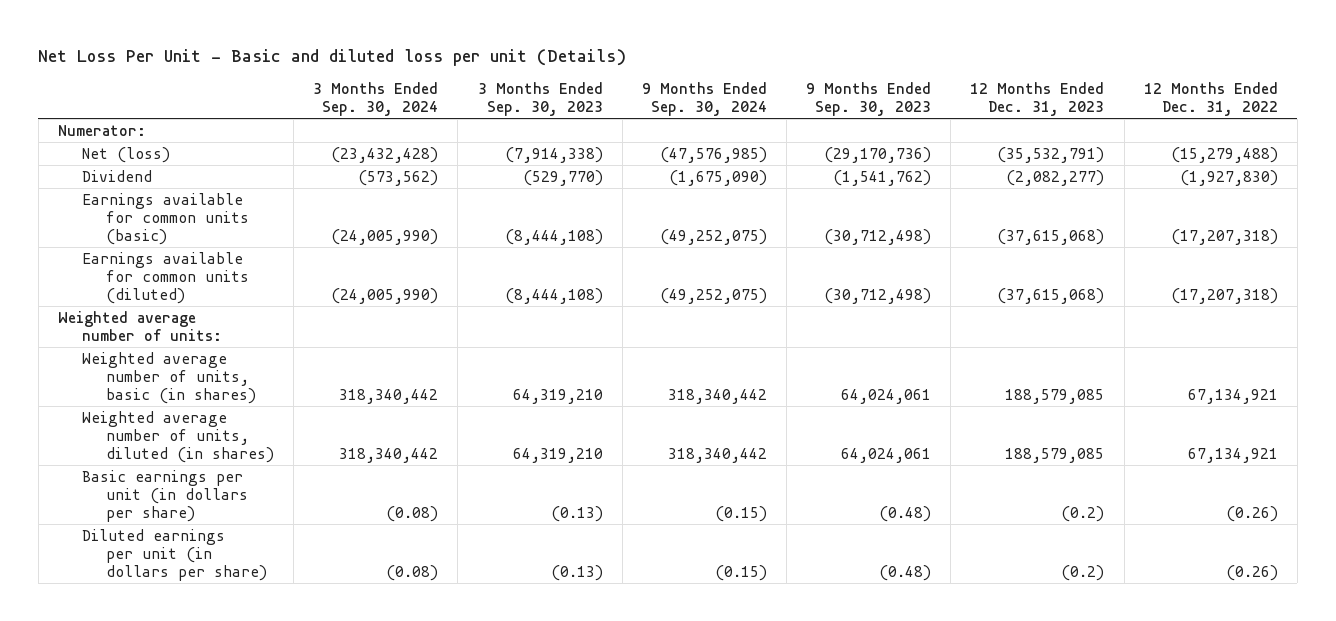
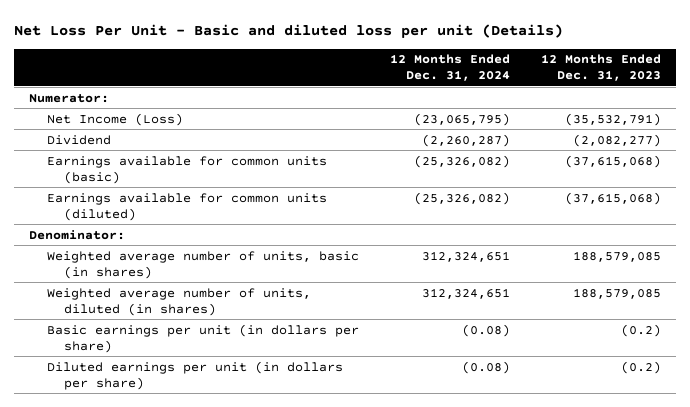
- | 3 Months Ended Sep. 30, 2024 | 3 Months Ended Sep. 30, 2023 | 9 Months Ended Sep. 30, 2024 | 9 Months Ended Sep. 30, 2023 | 12 Months Ended Dec. 31, 2023 | 12 Months Ended Dec. 31, 2022
+ | 12 Months Ended Dec. 31, 2024 | 12 Months Ended Dec. 31, 2023
- Net (loss) | (23,432,428) | (7,914,338) | (47,576,985) | (29,170,736) | (35,532,791) | (15,279,488)
+ Net Income (Loss) | (23,065,795) | (35,532,791)
- Weighted average number of units:
+ Denominator:

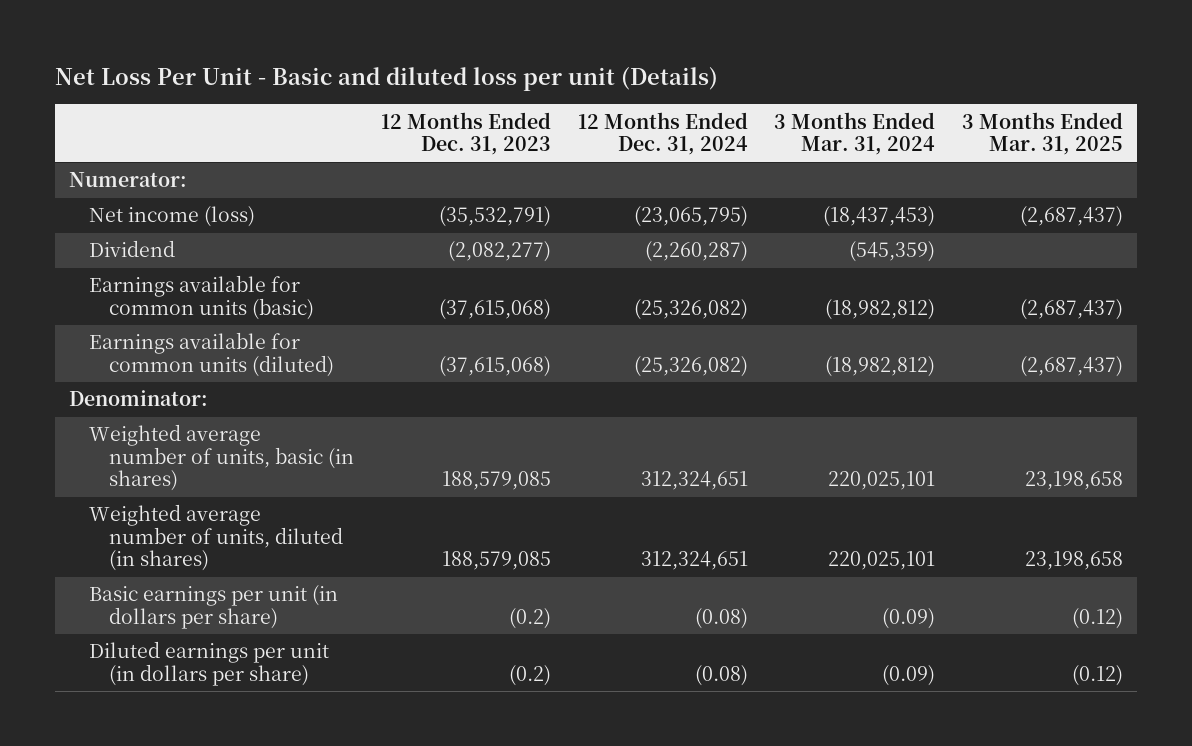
- | 12 Months Ended Dec. 31, 2024 | 12 Months Ended Dec. 31, 2023
+ | 12 Months Ended Dec. 31, 2023 | 12 Months Ended Dec. 31, 2024 | 3 Months Ended Mar. 31, 2024 | 3 Months Ended Mar. 31, 2025
- Net Income (Loss) | (23,065,795) | (35,532,791)
+ Net income (loss) | (35,532,791) | (23,065,795) | (18,437,453) | (2,687,437)

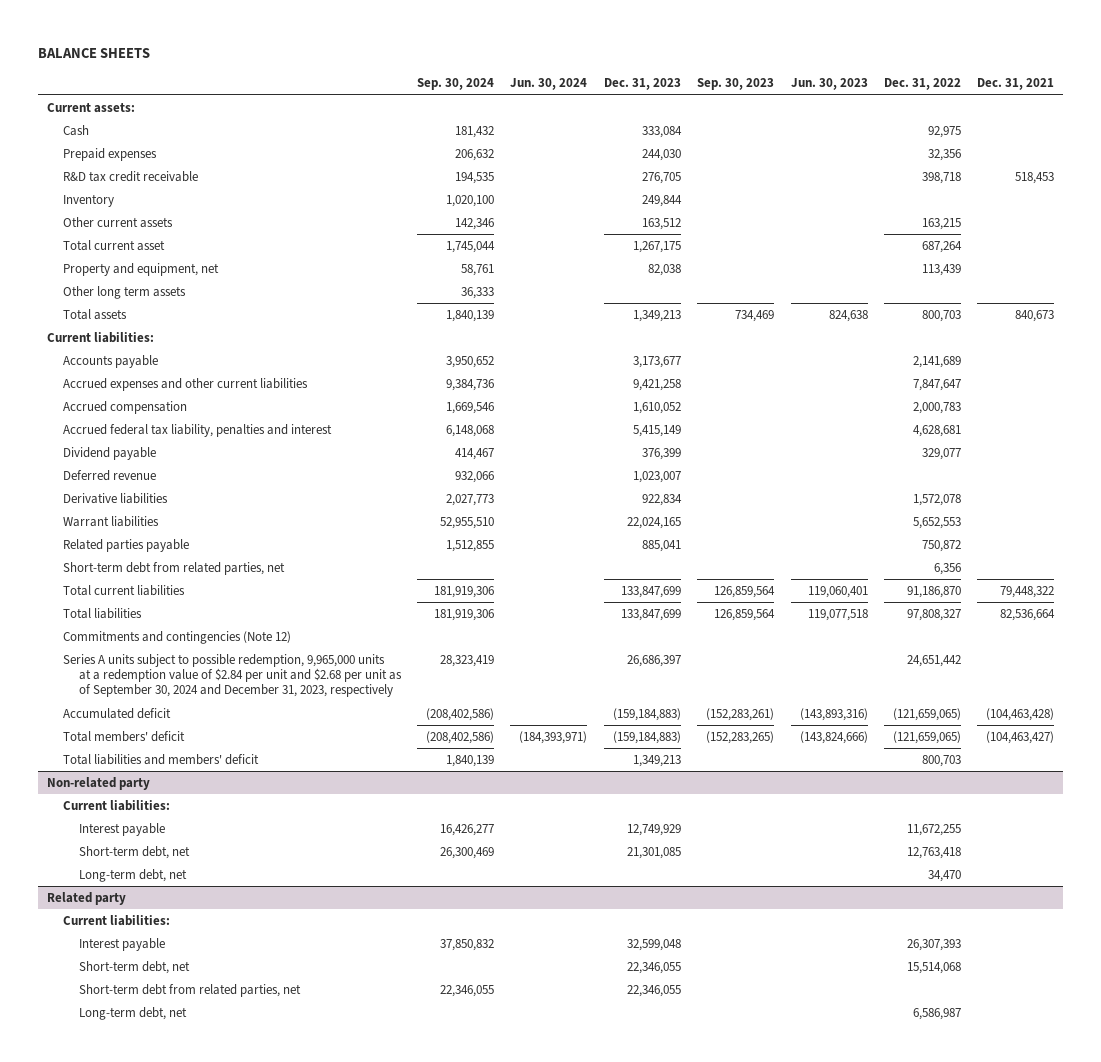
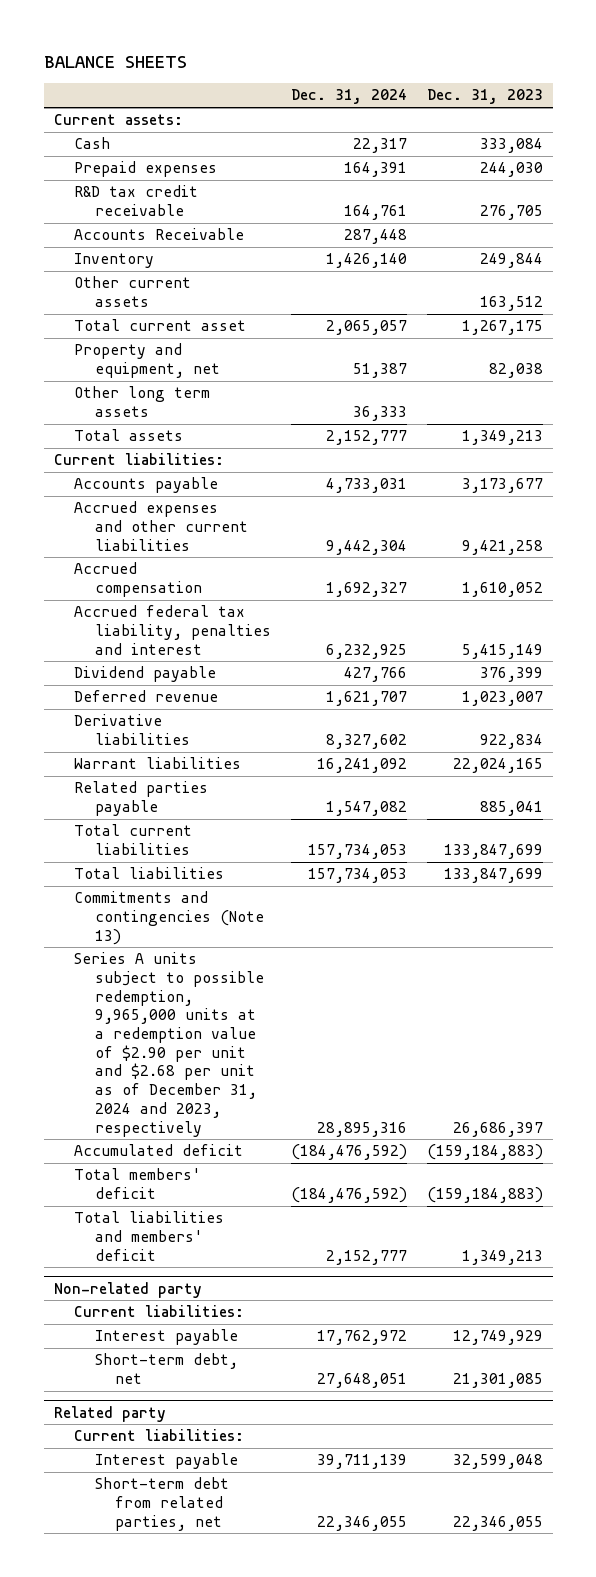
- | Sep. 30, 2024 | Jun. 30, 2024 | Dec. 31, 2023 | Sep. 30, 2023 | Jun. 30, 2023 | Dec. 31, 2022 | Dec. 31, 2021
+ | Dec. 31, 2024 | Dec. 31, 2023
+ Accounts Receivable | 287,448 |
- Short-term debt from related parties, net | | | | | | 6,356 |
- Commitments and contingencies (Note 12)
- Series A units subject to possible redemption, 9,965,000 units at a redemption value of $2.84 per unit and $2.68 per unit as of September 30, 2024 and December 31, 2023, respectively | 28,323,419 | | 26,686,397 | | | 24,651,442 |
+ Commitments and contingencies (Note 13)
+ Series A units subject to possible redemption, 9,965,000 units at a redemption value of $2.90 per unit and $2.68 per unit as of December 31, 2024 and 2023, respectively | 28,895,316 | 26,686,397
@ Non-related party
- Long-term debt, net | | | | | | 34,470 |
@ Related party
- Short-term debt, net | | | 22,346,055 | | | 15,514,068 |
- Long-term debt, net | | | | | | 6,586,987 |

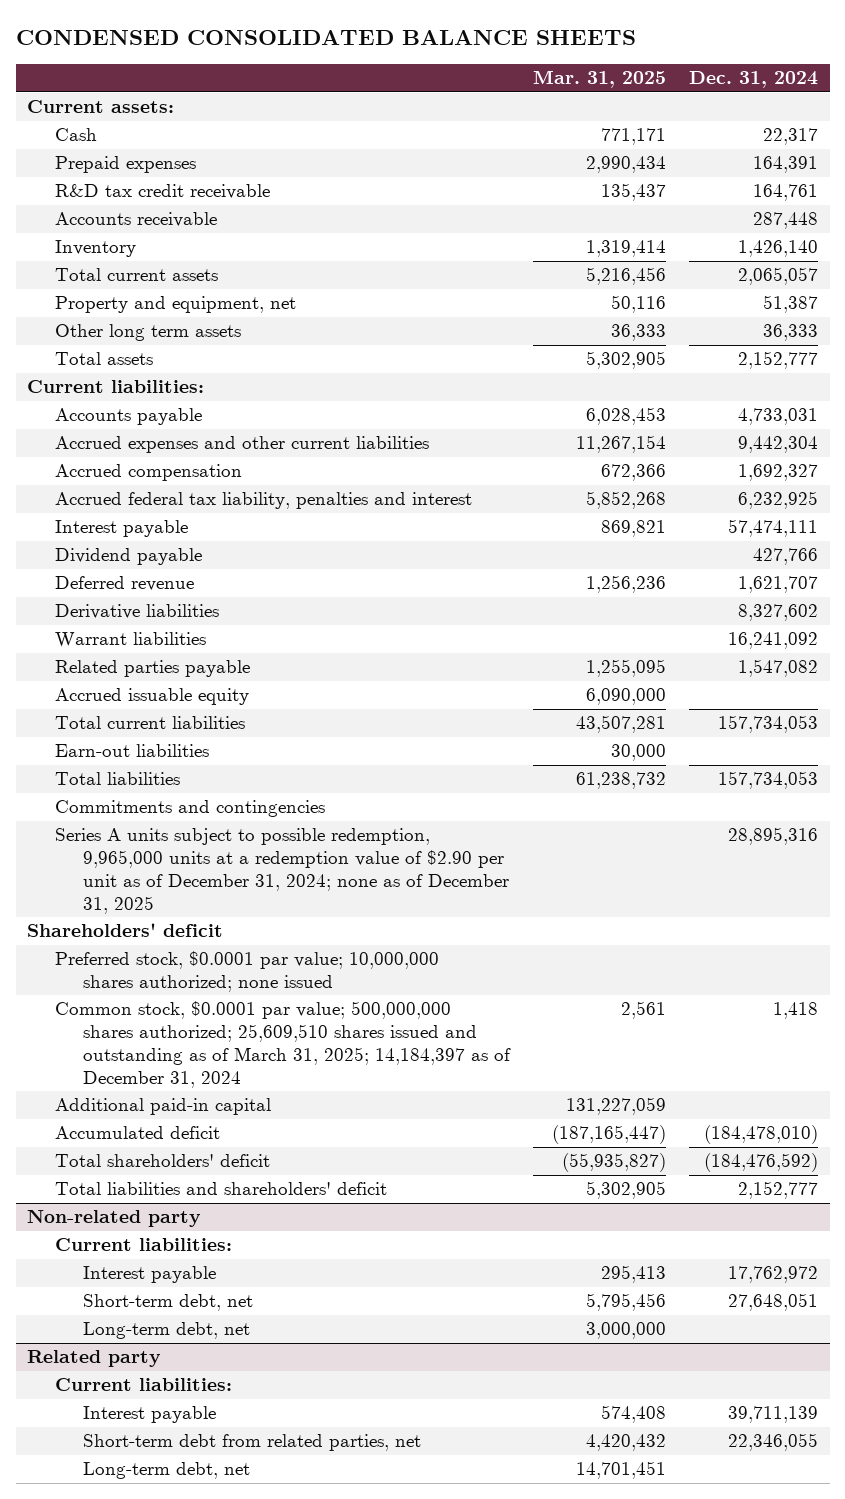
- BALANCE SHEETS
+ CONDENSED CONSOLIDATED BALANCE SHEETS
- | Dec. 31, 2024 | Dec. 31, 2023
+ | Mar. 31, 2025 | Dec. 31, 2024
- Accounts Receivable | 287,448 |
+ Accounts receivable | | 287,448
- Other current assets | | 163,512
- Total current asset | 2,065,057 | 1,267,175
+ Total current assets | 5,216,456 | 2,065,057
+ Interest payable | 869,821 | 57,474,111
+ Accrued issuable equity | 6,090,000 |
+ Earn-out liabilities | 30,000 |
- Commitments and contingencies (Note 13)
- Series A units subject to possible redemption, 9,965,000 units at a redemption value of $2.90 per unit and $2.68 per unit as of December 31, 2024 and 2023, respectively | 28,895,316 | 26,686,397
- Accumulated deficit | (184,476,592) | (159,184,883)
- Total members' deficit | (184,476,592) | (159,184,883)
- Total liabilities and members' deficit | 2,152,777 | 1,349,213
+ Commitments and contingencies
+ Series A units subject to possible redemption, 9,965,000 units at a redemption value of $2.90 per unit as of December 31, 2024; none as of December 31, 2025 | | 28,895,316
+ Shareholders' deficit
+ Preferred stock, $0.0001 par value; 10,000,000 shares authorized; none issued
+ Common stock, $0.0001 par value; 500,000,000 shares authorized; 25,609,510 shares issued and outstanding as of March 31, 2025; 14,184,397 as of December 31, 2024 | 2,561 | 1,418
+ Additional paid-in capital | 131,227,059 |
+ Accumulated deficit | (187,165,447) | (184,478,010)
+ Total shareholders' deficit | (55,935,827) | (184,476,592)
+ Total liabilities and shareholders' deficit | 5,302,905 | 2,152,777
@ Non-related party
+ Long-term debt, net | 3,000,000 |
@ Related party
+ Long-term debt, net | 14,701,451 |

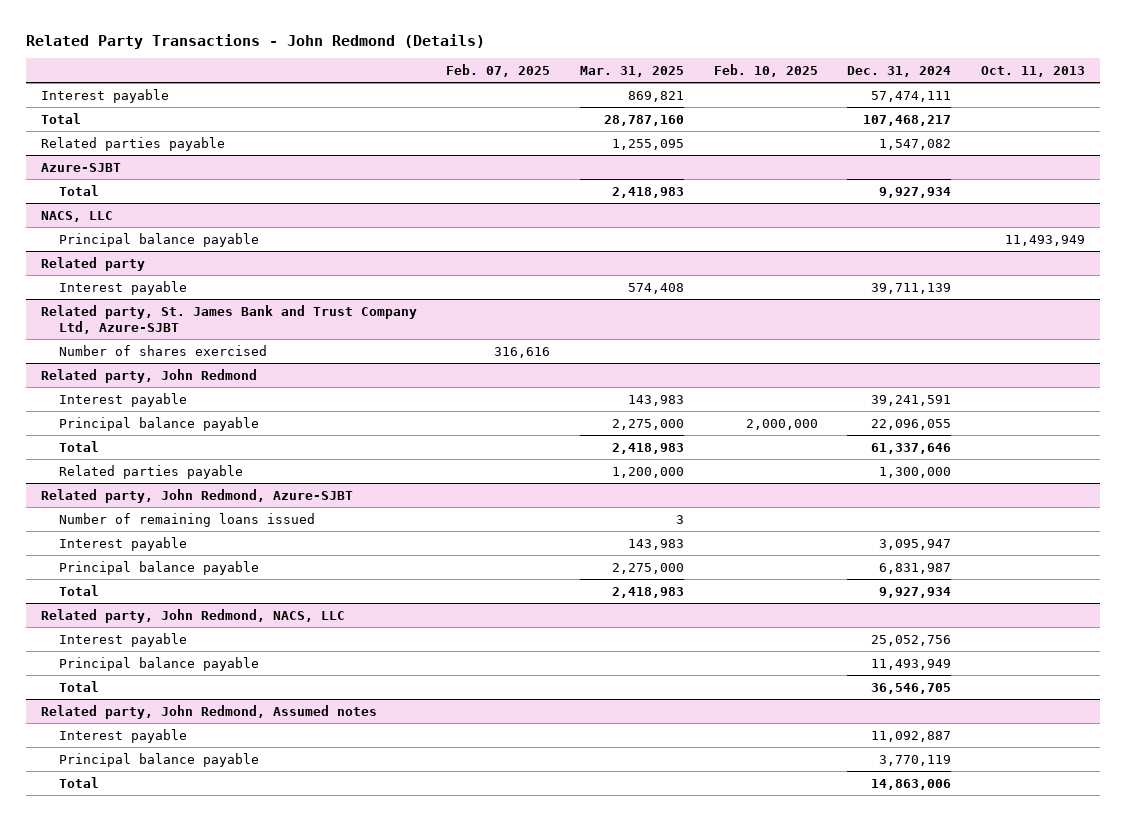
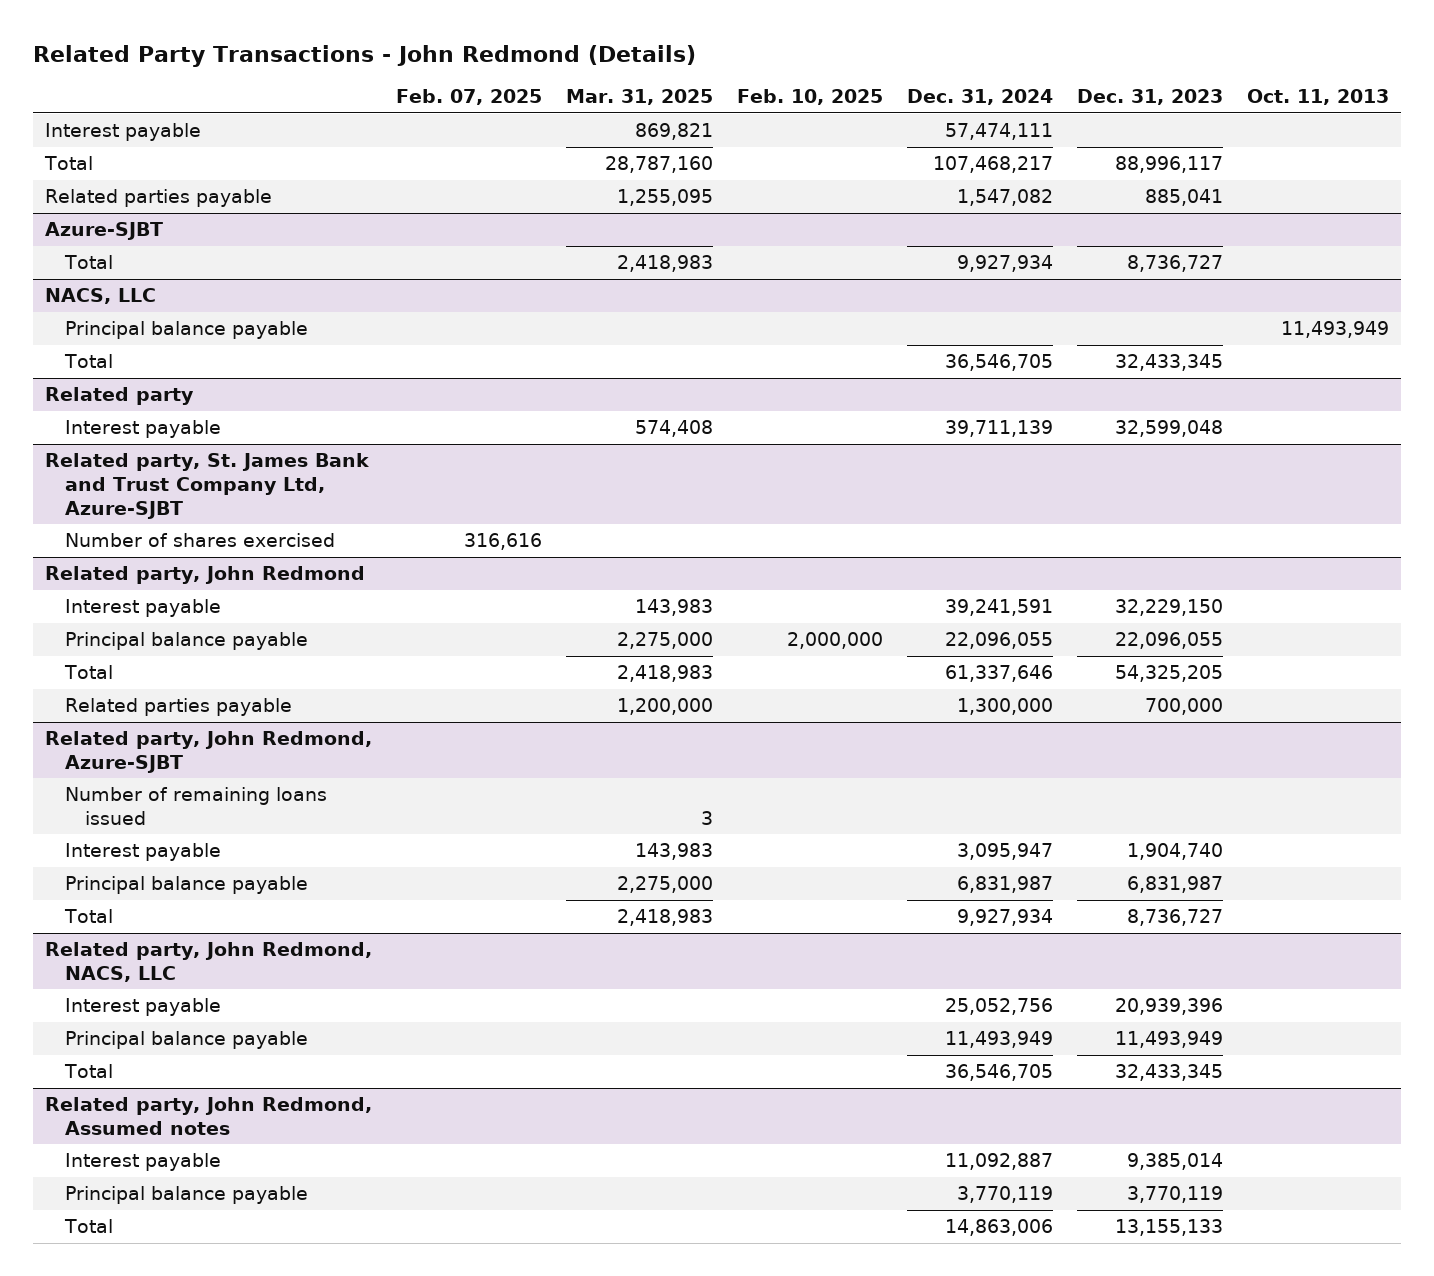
- | Feb. 07, 2025 | Mar. 31, 2025 | Feb. 10, 2025 | Dec. 31, 2024 | Oct. 11, 2013
+ | Feb. 07, 2025 | Mar. 31, 2025 | Feb. 10, 2025 | Dec. 31, 2024 | Dec. 31, 2023 | Oct. 11, 2013
@ NACS, LLC
+ Total | | | | 36,546,705 | 32,433,345 |

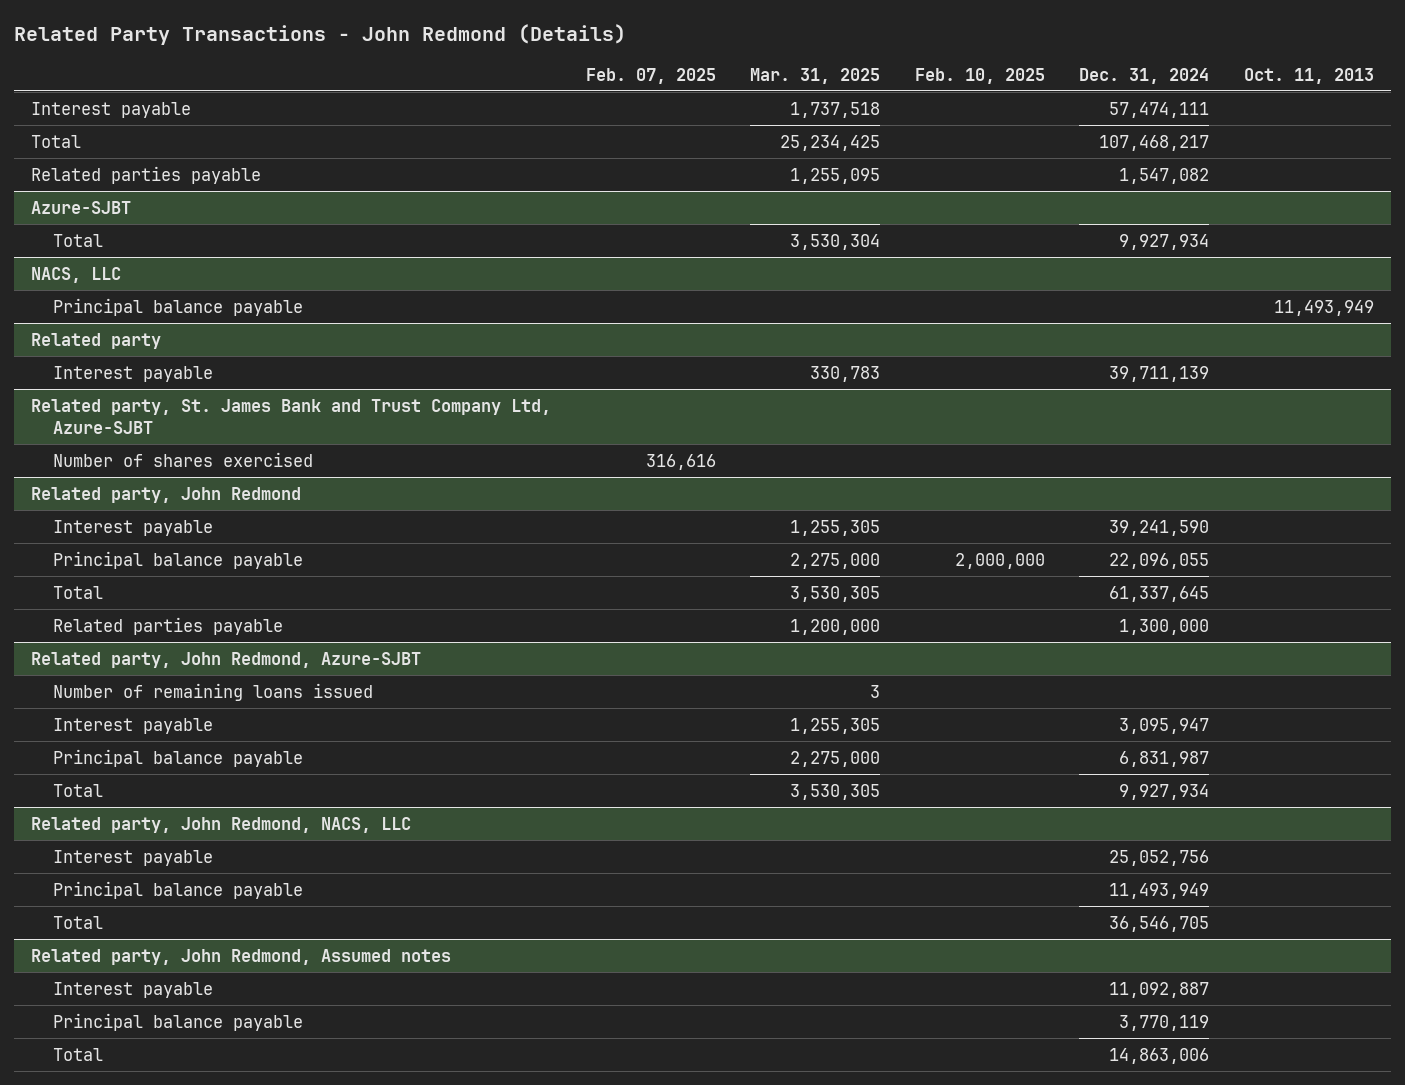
- | Feb. 07, 2025 | Mar. 31, 2025 | Feb. 10, 2025 | Dec. 31, 2024 | Dec. 31, 2023 | Oct. 11, 2013
+ | Feb. 07, 2025 | Mar. 31, 2025 | Feb. 10, 2025 | Dec. 31, 2024 | Oct. 11, 2013
- Interest payable | | 869,821 | | 57,474,111 | |
- Total | | 28,787,160 | | 107,468,217 | 88,996,117 |
+ Interest payable | | 1,737,518 | | 57,474,111 |
+ Total | | 25,234,425 | | 107,468,217 |
@ Azure-SJBT
- Total | | 2,418,983 | | 9,927,934 | 8,736,727 |
+ Total | | 3,530,304 | | 9,927,934 |
@ NACS, LLC
- Total | | | | 36,546,705 | 32,433,345 |
@ Related party
- Interest payable | | 574,408 | | 39,711,139 | 32,599,048 |
+ Interest payable | | 330,783 | | 39,711,139 |
@ Related party, John Redmond
- Interest payable | | 143,983 | | 39,241,591 | 32,229,150 |
+ Interest payable | | 1,255,305 | | 39,241,590 |
- Total | | 2,418,983 | | 61,337,646 | 54,325,205 |
+ Total | | 3,530,305 | | 61,337,645 |
@ Related party, John Redmond, Azure-SJBT
- Interest payable | | 143,983 | | 3,095,947 | 1,904,740 |
+ Interest payable | | 1,255,305 | | 3,095,947 |
- Total | | 2,418,983 | | 9,927,934 | 8,736,727 |
+ Total | | 3,530,305 | | 9,927,934 |

